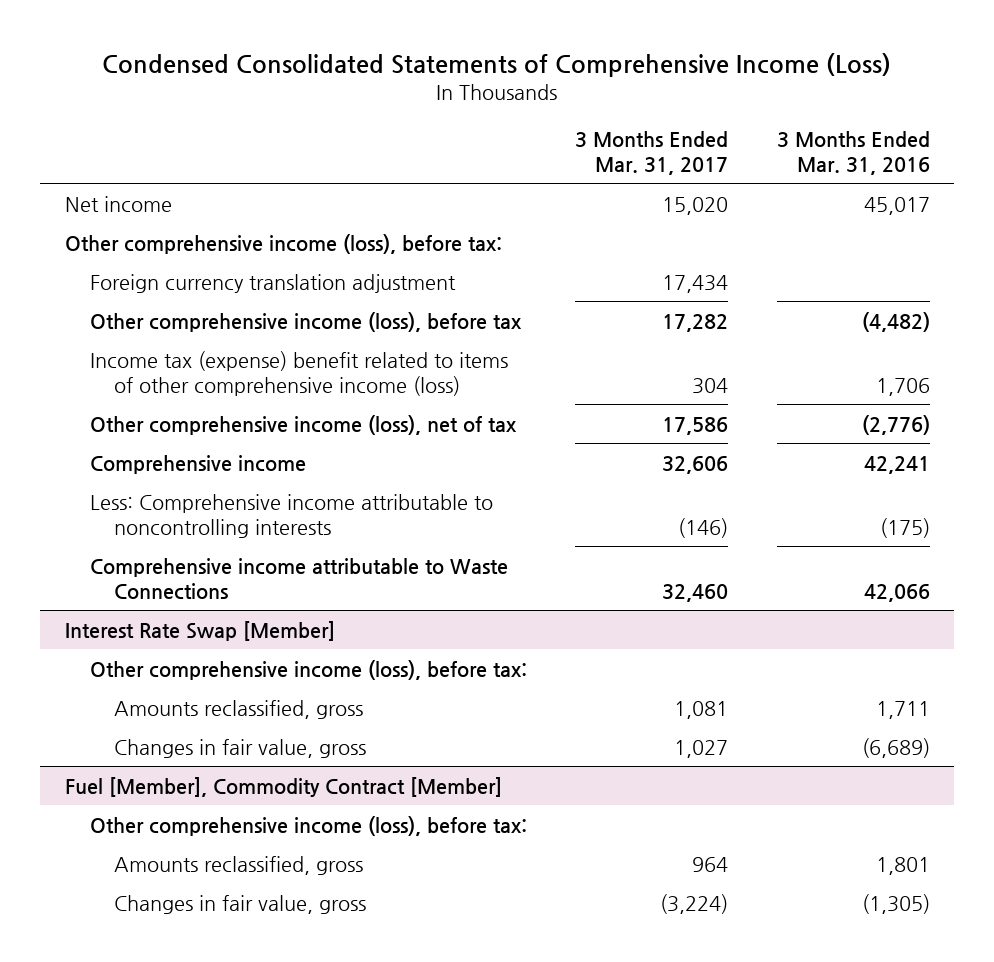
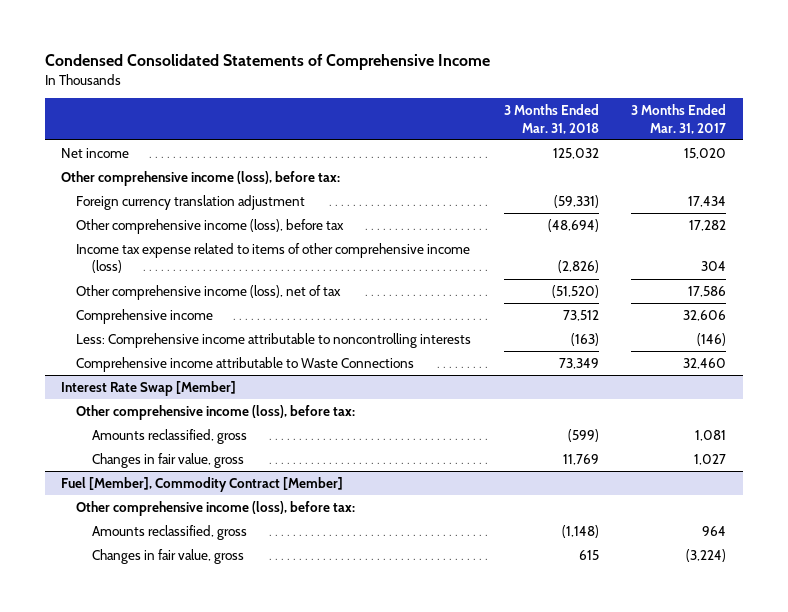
- Condensed Consolidated Statements of Comprehensive Income (Loss)
+ Condensed Consolidated Statements of Comprehensive Income
- | 3 Months Ended Mar. 31, 2017 | 3 Months Ended Mar. 31, 2016
+ | 3 Months Ended Mar. 31, 2018 | 3 Months Ended Mar. 31, 2017
- Income tax (expense) benefit related to items of other comprehensive income (loss) | 304 | 1,706
+ Income tax expense related to items of other comprehensive income (loss) | (2,826) | 304

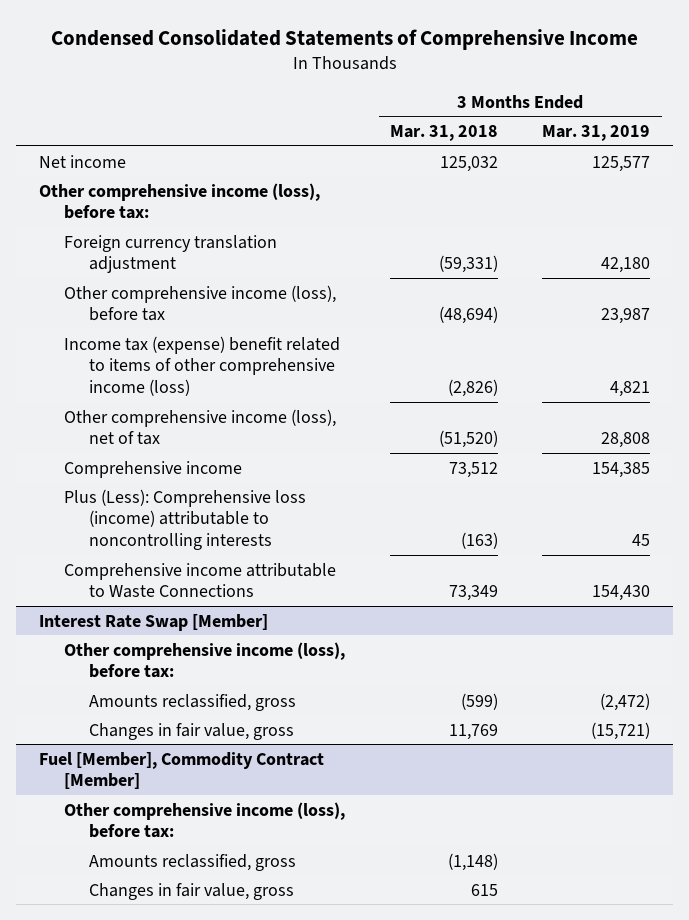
- | 3 Months Ended Mar. 31, 2018 | 3 Months Ended Mar. 31, 2017
+ | 3 Months Ended Mar. 31, 2018 | 3 Months Ended Mar. 31, 2019
- Income tax expense related to items of other comprehensive income (loss) | (2,826) | 304
+ Income tax (expense) benefit related to items of other comprehensive income (loss) | (2,826) | 4,821
- Less: Comprehensive income attributable to noncontrolling interests | (163) | (146)
+ Plus (Less): Comprehensive loss (income) attributable to noncontrolling interests | (163) | 45

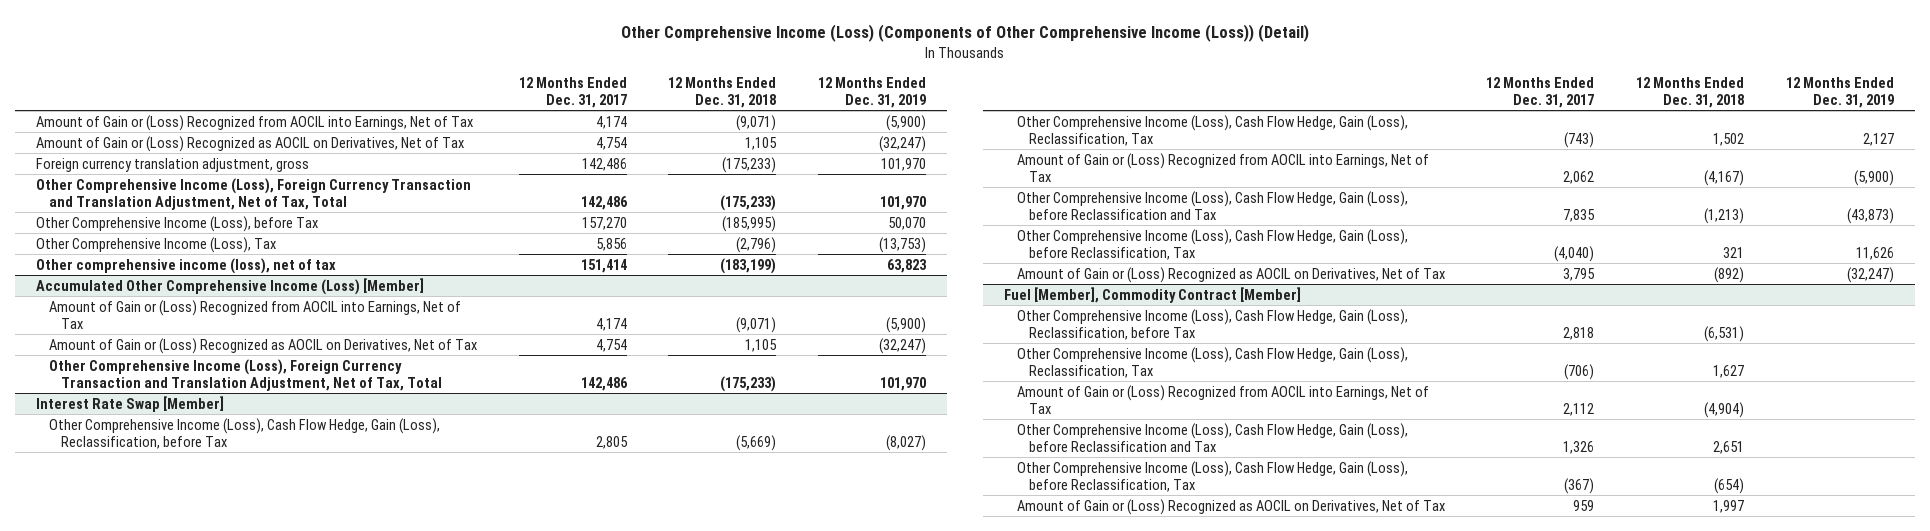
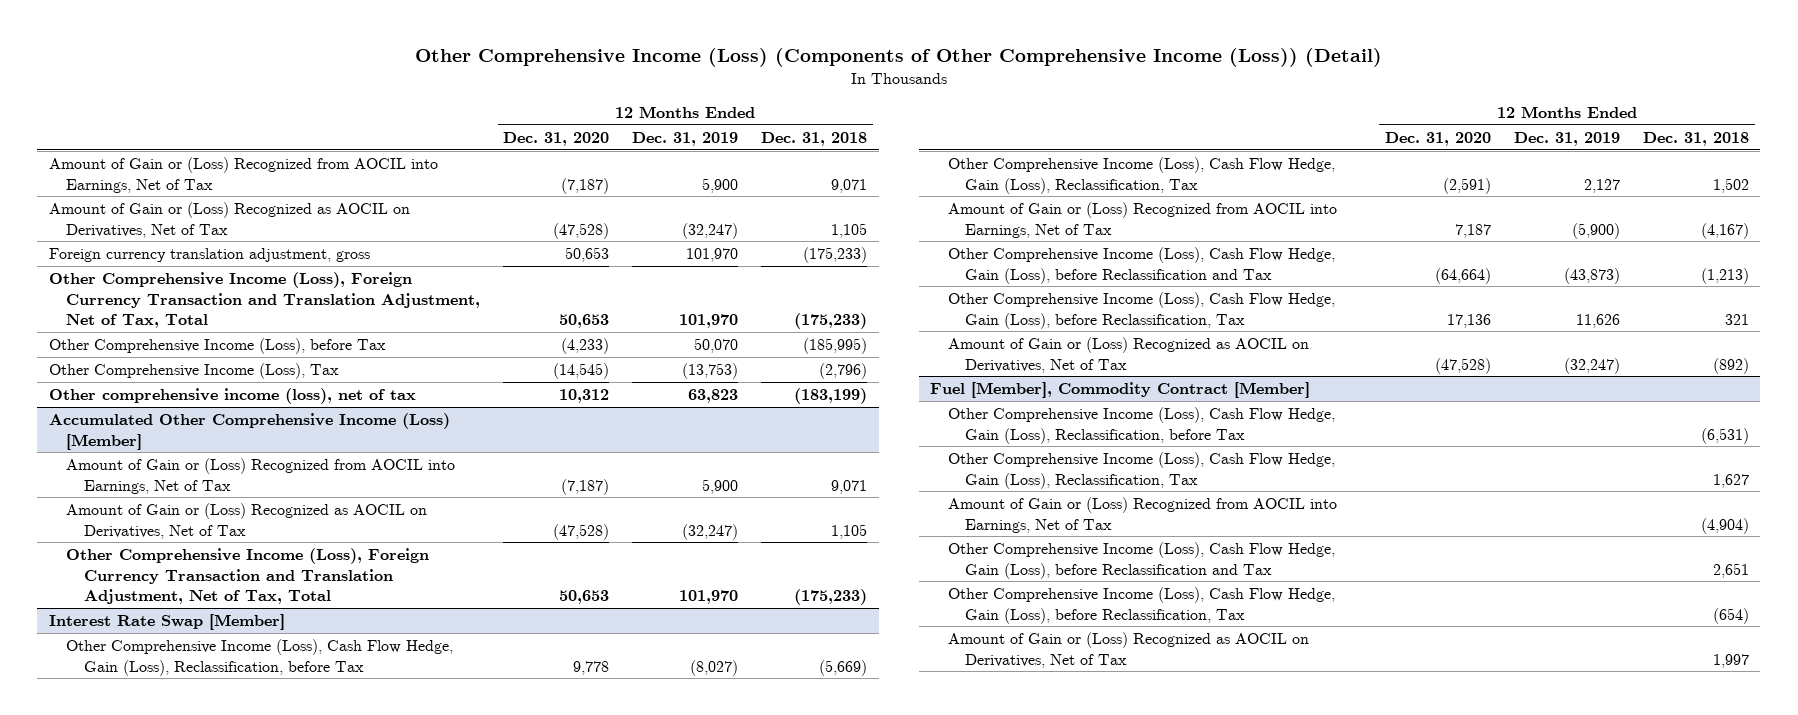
- | 12 Months Ended Dec. 31, 2017 | 12 Months Ended Dec. 31, 2018 | 12 Months Ended Dec. 31, 2019
+ | 12 Months Ended Dec. 31, 2020 | 12 Months Ended Dec. 31, 2019 | 12 Months Ended Dec. 31, 2018
- Amount of Gain or (Loss) Recognized from AOCIL into Earnings, Net of Tax | 4,174 | (9,071) | (5,900)
+ Amount of Gain or (Loss) Recognized from AOCIL into Earnings, Net of Tax | (7,187) | 5,900 | 9,071
@ Accumulated Other Comprehensive Income (Loss) [Member]
- Amount of Gain or (Loss) Recognized from AOCIL into Earnings, Net of Tax | 4,174 | (9,071) | (5,900)
+ Amount of Gain or (Loss) Recognized from AOCIL into Earnings, Net of Tax | (7,187) | 5,900 | 9,071

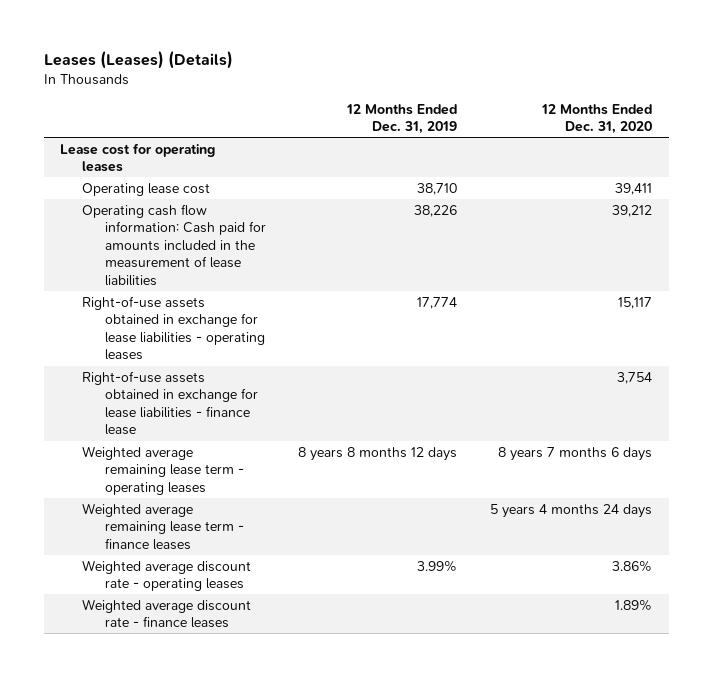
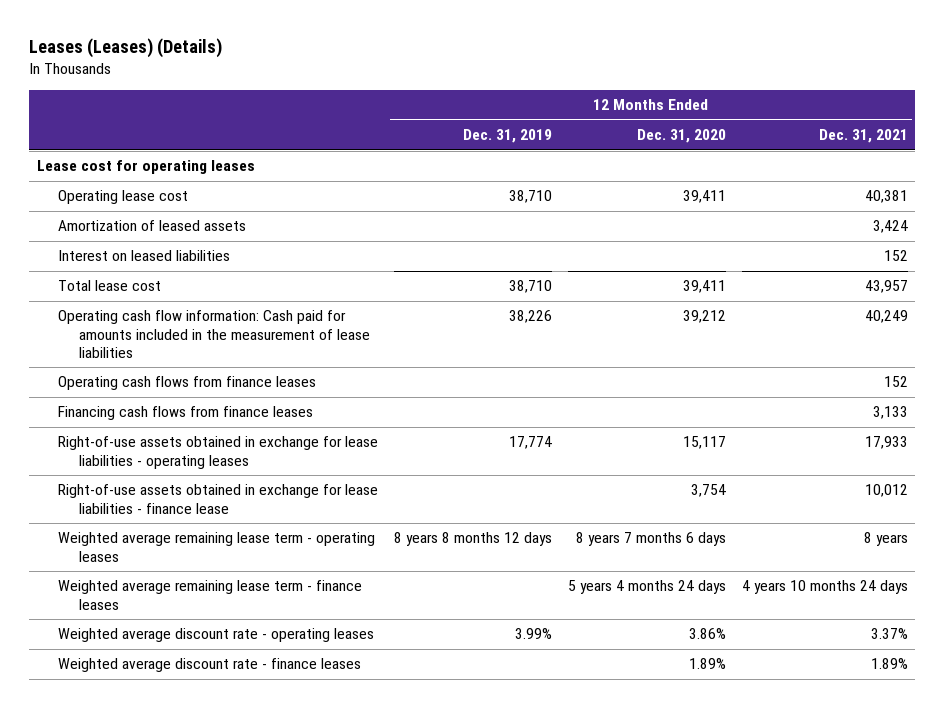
- | 12 Months Ended Dec. 31, 2019 | 12 Months Ended Dec. 31, 2020
+ | 12 Months Ended Dec. 31, 2019 | 12 Months Ended Dec. 31, 2020 | 12 Months Ended Dec. 31, 2021
+ Amortization of leased assets | | | 3,424
+ Interest on leased liabilities | | | 152
+ Total lease cost | 38,710 | 39,411 | 43,957
+ Operating cash flows from finance leases | | | 152
+ Financing cash flows from finance leases | | | 3,133

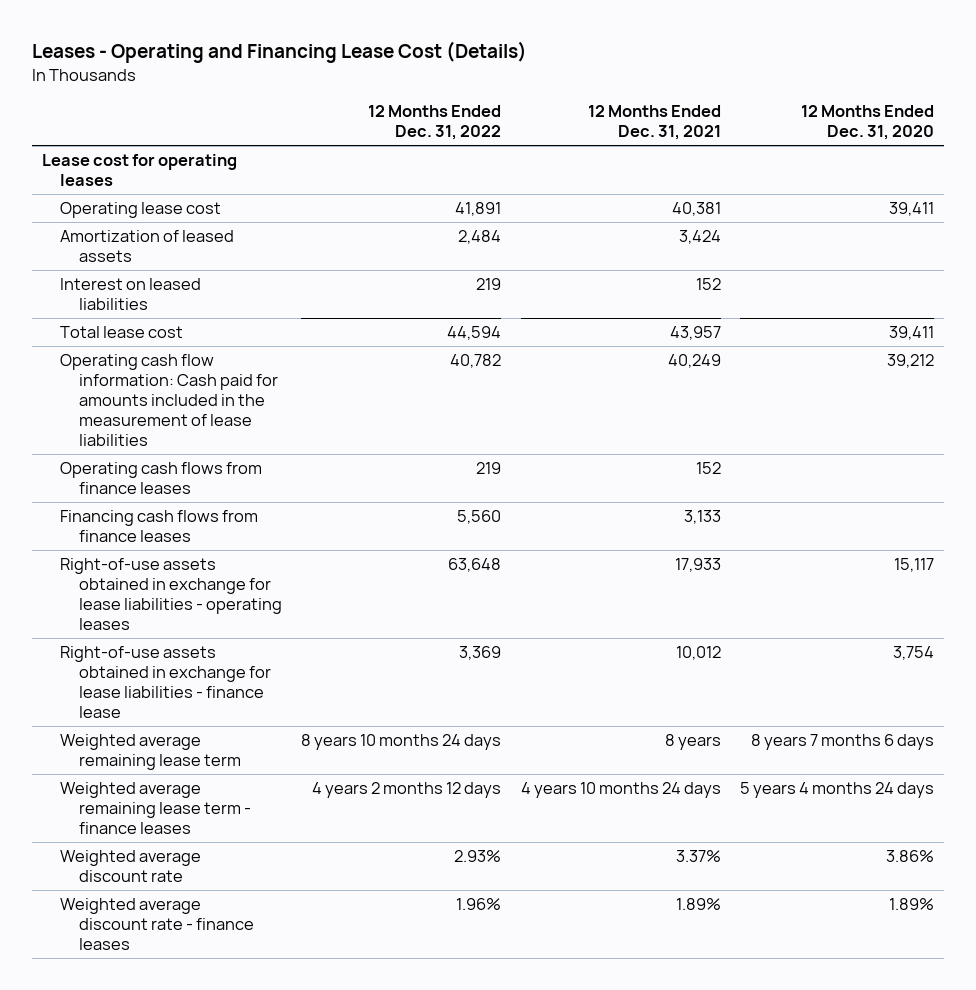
- Leases (Leases) (Details)
+ Leases - Operating and Financing Lease Cost (Details)
- | 12 Months Ended Dec. 31, 2019 | 12 Months Ended Dec. 31, 2020 | 12 Months Ended Dec. 31, 2021
+ | 12 Months Ended Dec. 31, 2022 | 12 Months Ended Dec. 31, 2021 | 12 Months Ended Dec. 31, 2020
- Weighted average remaining lease term - operating leases | 8 years 8 months 12 days | 8 years 7 months 6 days | 8 years
+ Weighted average remaining lease term | 8 years 10 months 24 days | 8 years | 8 years 7 months 6 days
- Weighted average discount rate - operating leases | 3.99% | 3.86% | 3.37%
+ Weighted average discount rate | 2.93% | 3.37% | 3.86%

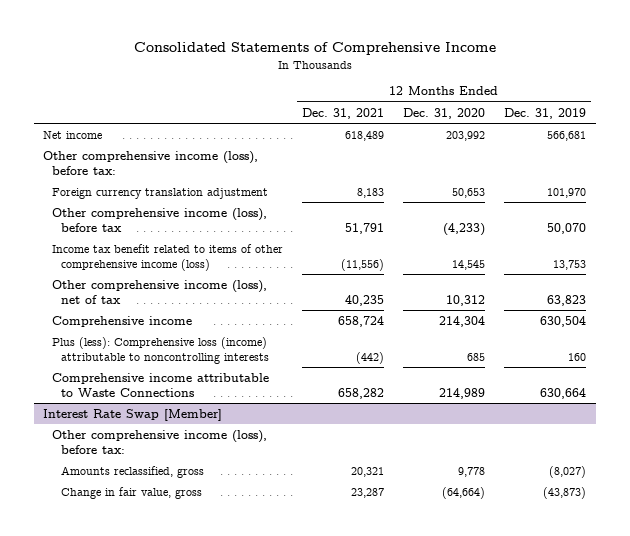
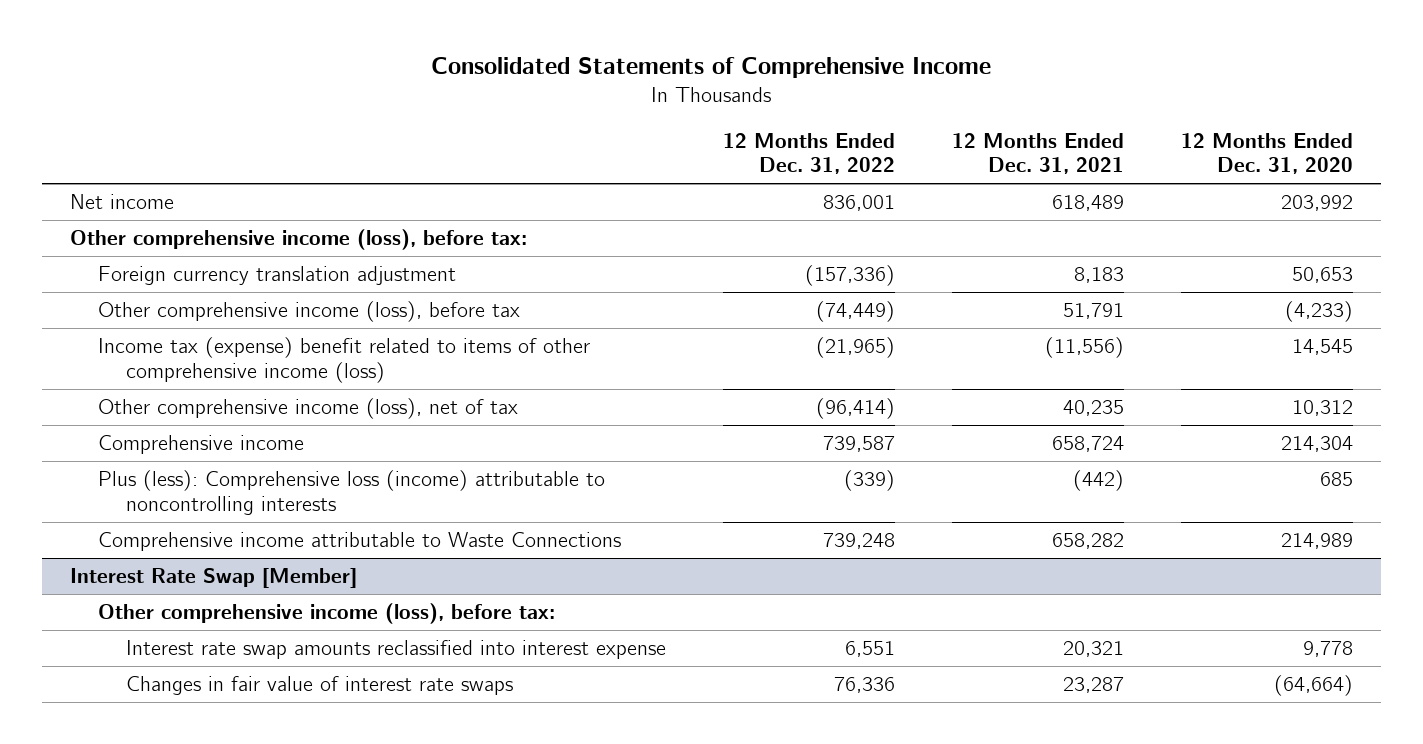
- | 12 Months Ended Dec. 31, 2021 | 12 Months Ended Dec. 31, 2020 | 12 Months Ended Dec. 31, 2019
+ | 12 Months Ended Dec. 31, 2022 | 12 Months Ended Dec. 31, 2021 | 12 Months Ended Dec. 31, 2020
- Income tax benefit related to items of other comprehensive income (loss) | (11,556) | 14,545 | 13,753
+ Income tax (expense) benefit related to items of other comprehensive income (loss) | (21,965) | (11,556) | 14,545
@ Interest Rate Swap [Member]
- Amounts reclassified, gross | 20,321 | 9,778 | (8,027)
- Change in fair value, gross | 23,287 | (64,664) | (43,873)
+ Interest rate swap amounts reclassified into interest expense | 6,551 | 20,321 | 9,778
+ Changes in fair value of interest rate swaps | 76,336 | 23,287 | (64,664)

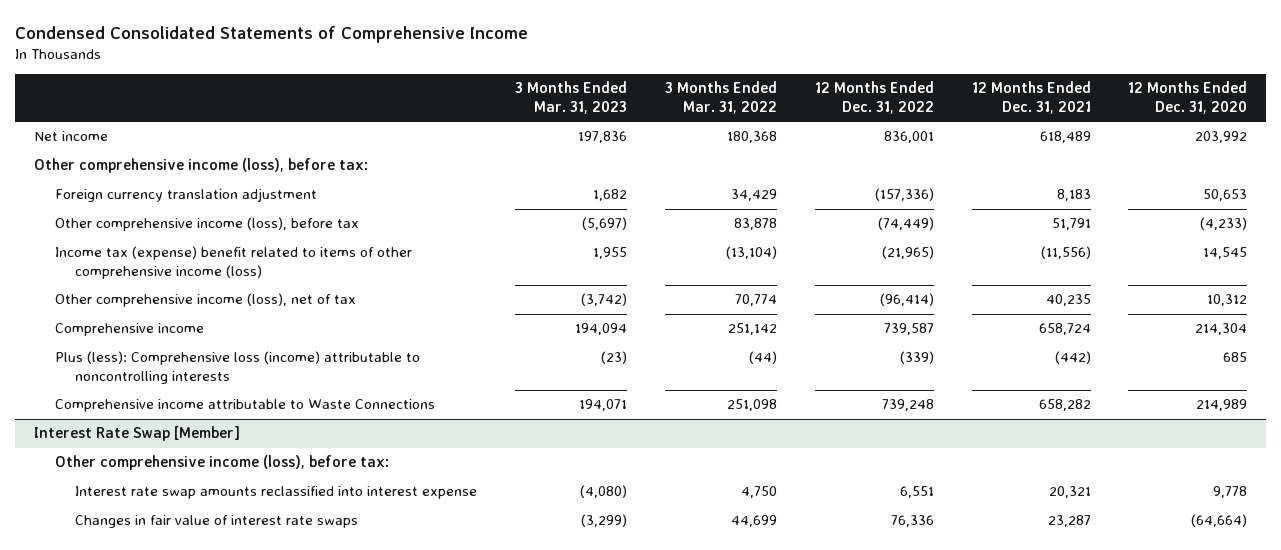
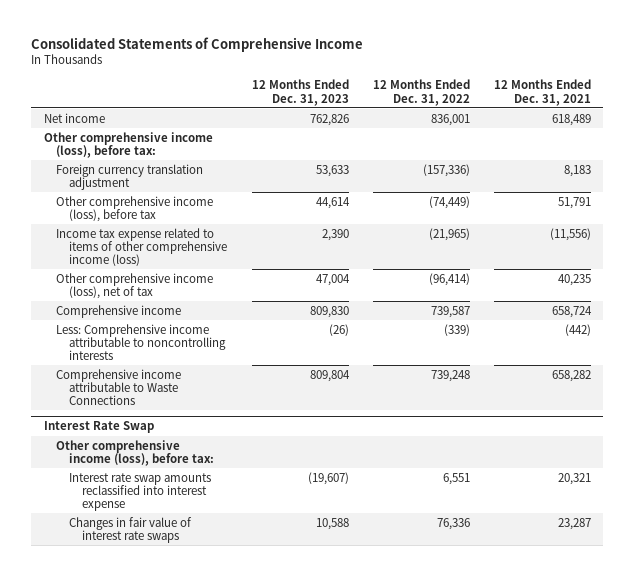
- Condensed Consolidated Statements of Comprehensive Income
+ Consolidated Statements of Comprehensive Income
- | 3 Months Ended Mar. 31, 2023 | 3 Months Ended Mar. 31, 2022 | 12 Months Ended Dec. 31, 2022 | 12 Months Ended Dec. 31, 2021 | 12 Months Ended Dec. 31, 2020
+ | 12 Months Ended Dec. 31, 2023 | 12 Months Ended Dec. 31, 2022 | 12 Months Ended Dec. 31, 2021
- Income tax (expense) benefit related to items of other comprehensive income (loss) | 1,955 | (13,104) | (21,965) | (11,556) | 14,545
+ Income tax expense related to items of other comprehensive income (loss) | 2,390 | (21,965) | (11,556)
- Plus (less): Comprehensive loss (income) attributable to noncontrolling interests | (23) | (44) | (339) | (442) | 685
+ Less: Comprehensive income attributable to noncontrolling interests | (26) | (339) | (442)
- Interest Rate Swap [Member]
+ Interest Rate Swap

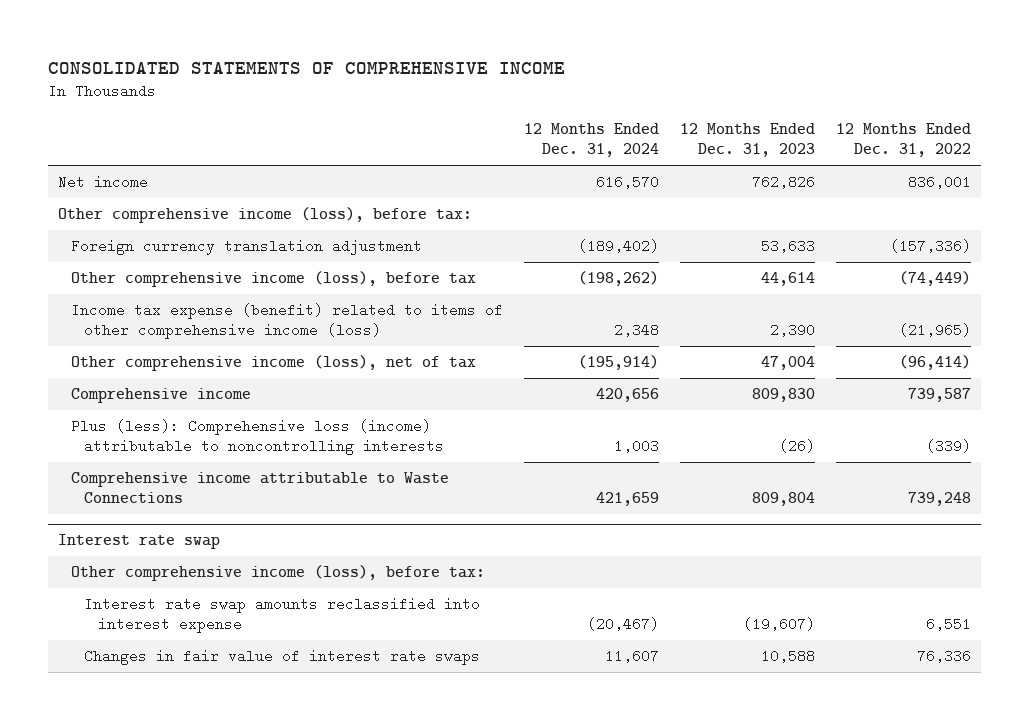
- Consolidated Statements of Comprehensive Income
+ CONSOLIDATED STATEMENTS OF COMPREHENSIVE INCOME
- | 12 Months Ended Dec. 31, 2023 | 12 Months Ended Dec. 31, 2022 | 12 Months Ended Dec. 31, 2021
+ | 12 Months Ended Dec. 31, 2024 | 12 Months Ended Dec. 31, 2023 | 12 Months Ended Dec. 31, 2022
- Income tax expense related to items of other comprehensive income (loss) | 2,390 | (21,965) | (11,556)
+ Income tax expense (benefit) related to items of other comprehensive income (loss) | 2,348 | 2,390 | (21,965)
- Less: Comprehensive income attributable to noncontrolling interests | (26) | (339) | (442)
+ Plus (less): Comprehensive loss (income) attributable to noncontrolling interests | 1,003 | (26) | (339)
- Interest Rate Swap
+ Interest rate swap

